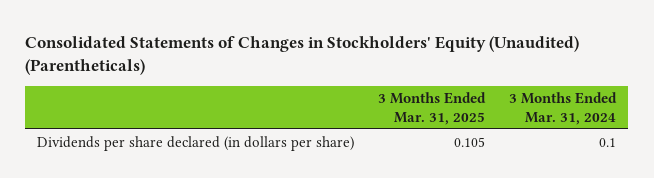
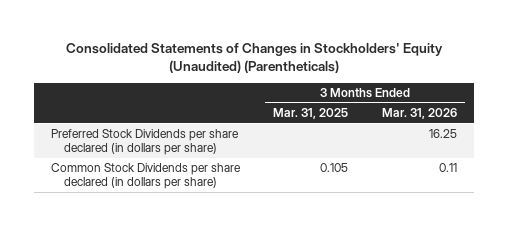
- | 3 Months Ended Mar. 31, 2025 | 3 Months Ended Mar. 31, 2024
+ | 3 Months Ended Mar. 31, 2025 | 3 Months Ended Mar. 31, 2026
- Dividends per share declared (in dollars per share) | 0.105 | 0.1
+ Preferred Stock Dividends per share declared (in dollars per share) | | 16.25
+ Common Stock Dividends per share declared (in dollars per share) | 0.105 | 0.11

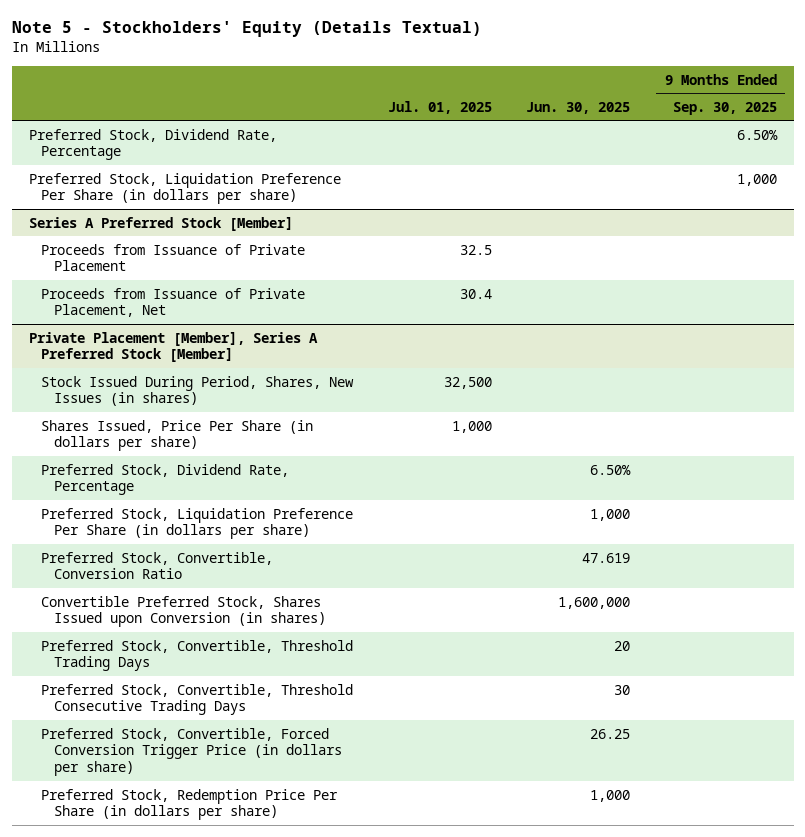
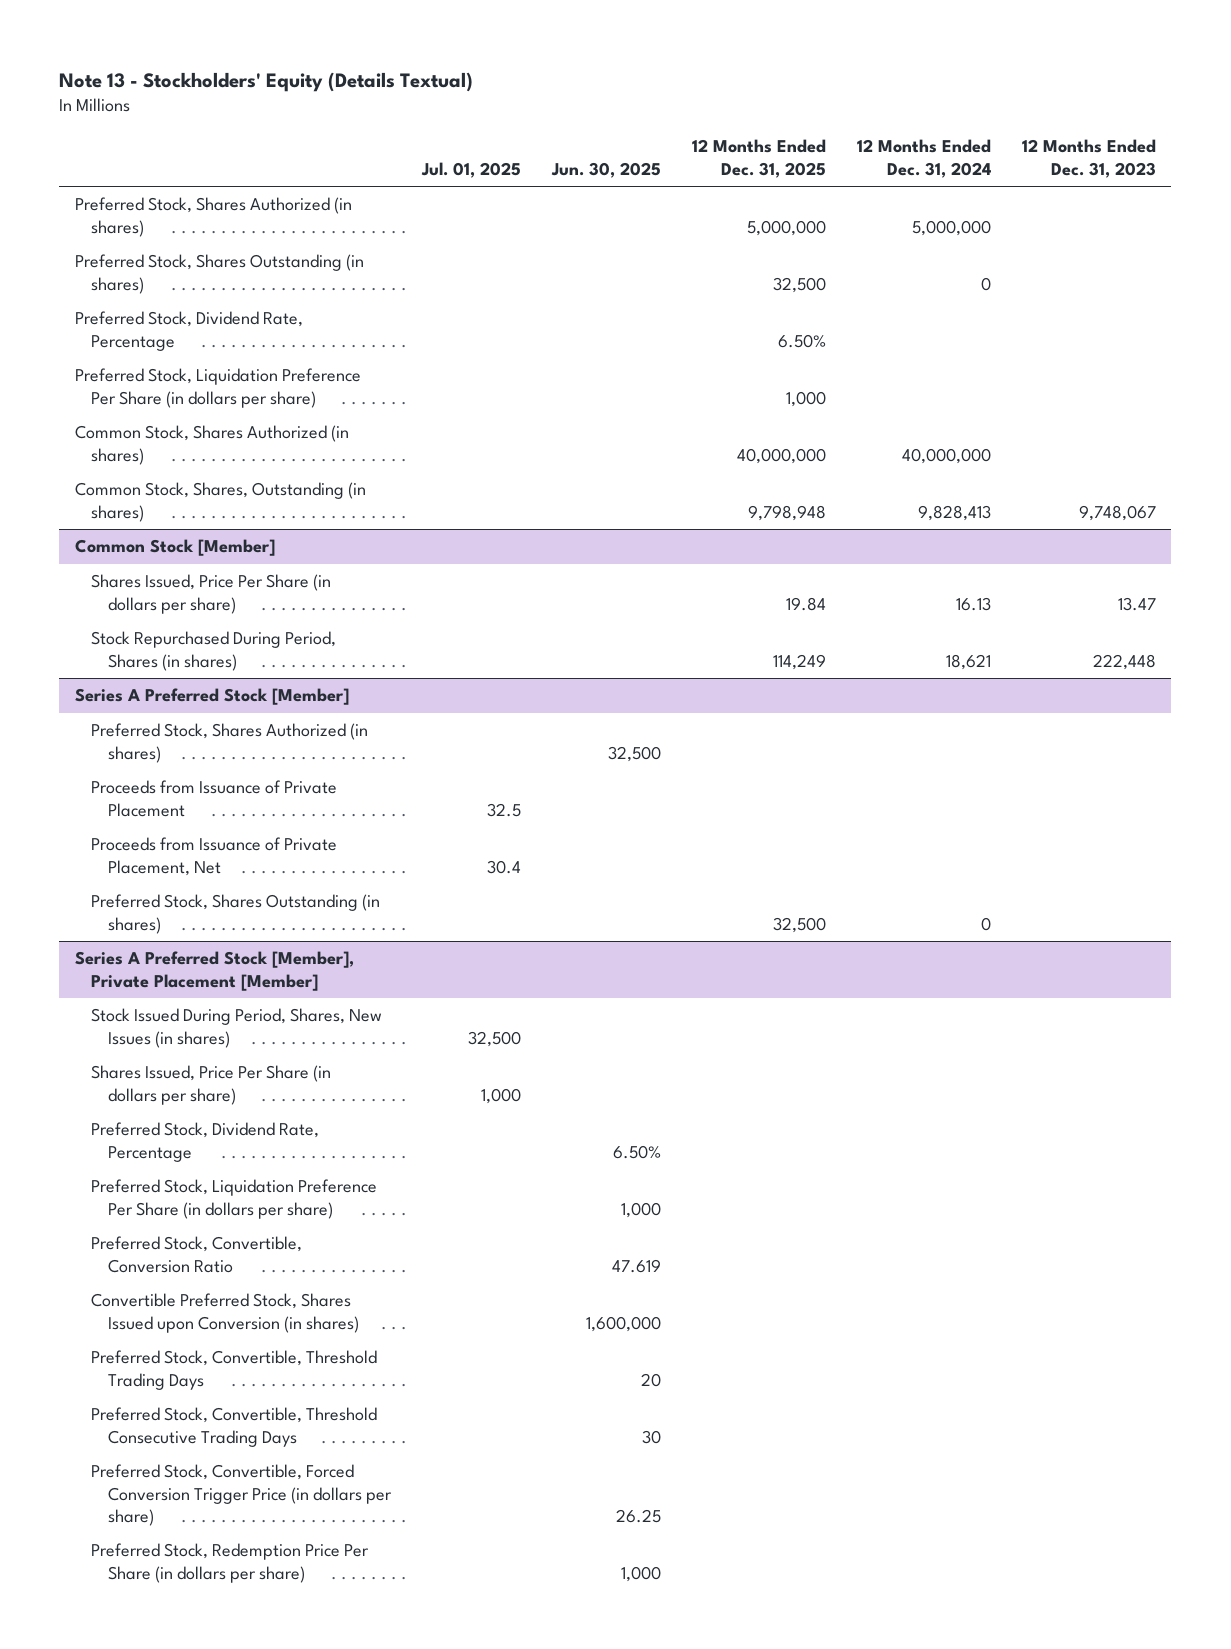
- Note 5 - Stockholders' Equity (Details Textual)
+ Note 13 - Stockholders' Equity (Details Textual)
- | Jul. 01, 2025 | Jun. 30, 2025 | 9 Months Ended Sep. 30, 2025
+ | Jul. 01, 2025 | Jun. 30, 2025 | 12 Months Ended Dec. 31, 2025 | 12 Months Ended Dec. 31, 2024 | 12 Months Ended Dec. 31, 2023
+ Preferred Stock, Shares Authorized (in shares) | | | 5,000,000 | 5,000,000 |
+ Preferred Stock, Shares Outstanding (in shares) | | | 32,500 | 0 |
+ Common Stock, Shares Authorized (in shares) | | | 40,000,000 | 40,000,000 |
+ Common Stock, Shares, Outstanding (in shares) | | | 9,798,948 | 9,828,413 | 9,748,067
+ Common Stock [Member]
+ Shares Issued, Price Per Share (in dollars per share) | | | 19.84 | 16.13 | 13.47
+ Stock Repurchased During Period, Shares (in shares) | | | 114,249 | 18,621 | 222,448
@ Series A Preferred Stock [Member]
+ Preferred Stock, Shares Authorized (in shares) | | 32,500 | | |
- Private Placement [Member], Series A Preferred Stock [Member]
@ Series A Preferred Stock [Member]
+ Preferred Stock, Shares Outstanding (in shares) | | | 32,500 | 0 |
+ Series A Preferred Stock [Member], Private Placement [Member]

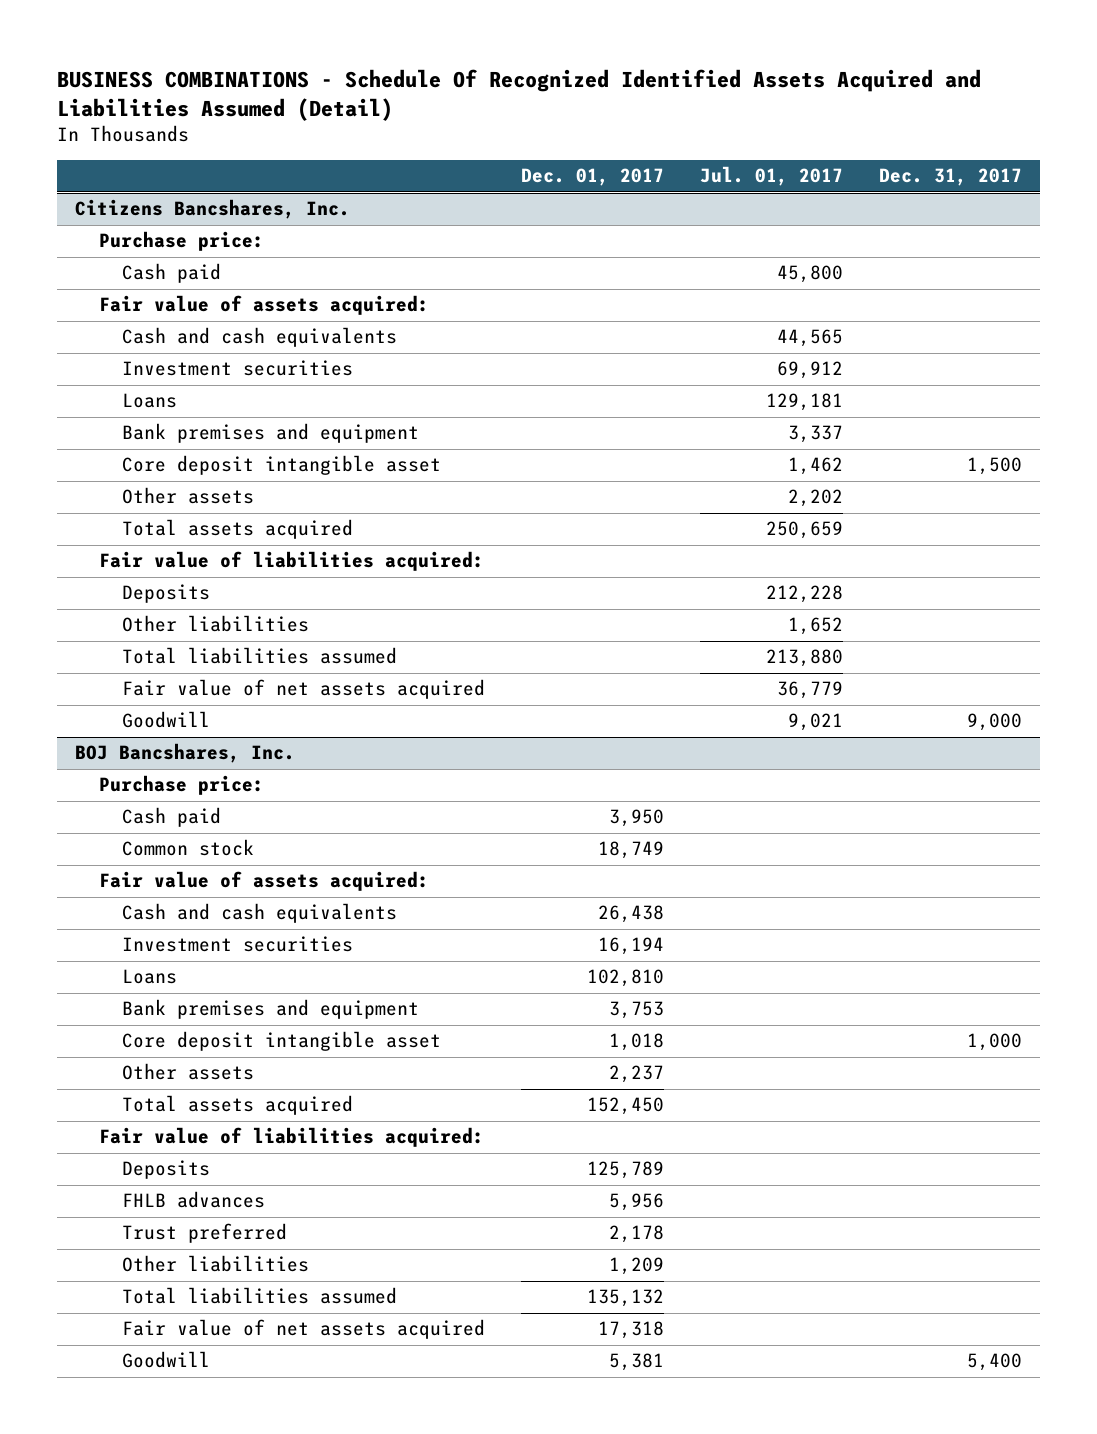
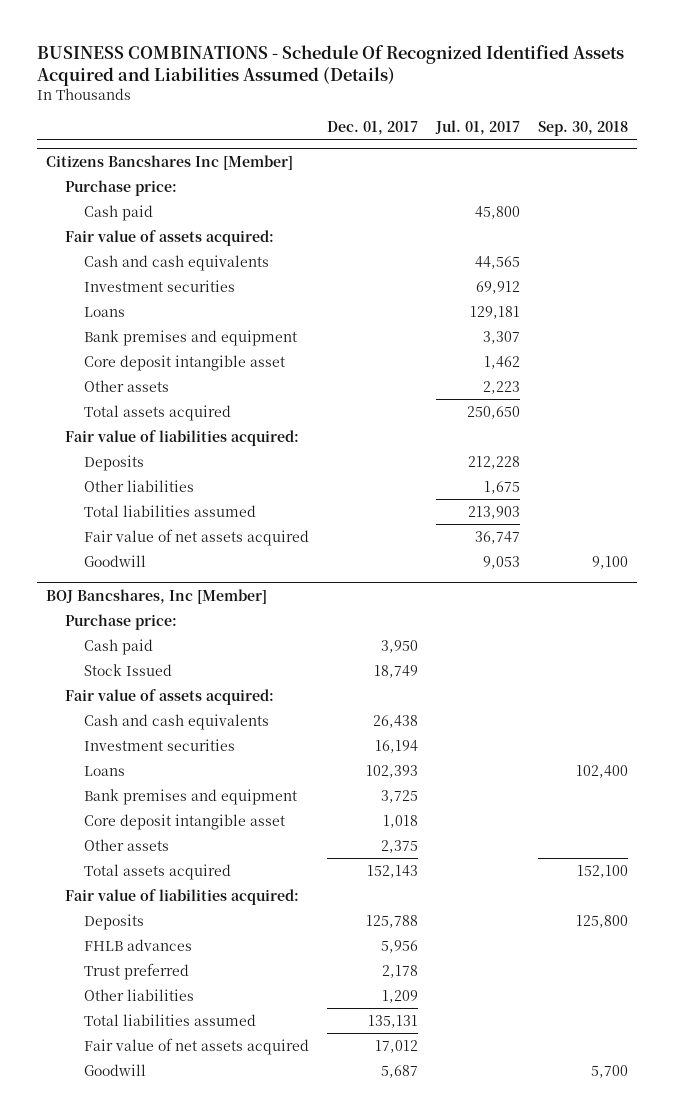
- BUSINESS COMBINATIONS - Schedule Of Recognized Identified Assets Acquired and Liabilities Assumed (Detail)
+ BUSINESS COMBINATIONS - Schedule Of Recognized Identified Assets Acquired and Liabilities Assumed (Details)
- | Dec. 01, 2017 | Jul. 01, 2017 | Dec. 31, 2017
+ | Dec. 01, 2017 | Jul. 01, 2017 | Sep. 30, 2018
- Citizens Bancshares, Inc.
+ Citizens Bancshares Inc [Member]
- Bank premises and equipment | | 3,337 |
+ Bank premises and equipment | | 3,307 |
- Other assets | | 2,202 |
- Total assets acquired | | 250,659 |
+ Other assets | | 2,223 |
+ Total assets acquired | | 250,650 |
- Other liabilities | | 1,652 |
- Total liabilities assumed | | 213,880 |
- Fair value of net assets acquired | | 36,779 |
- Goodwill | | 9,021 | 9,000
- BOJ Bancshares, Inc.
+ Other liabilities | | 1,675 |
+ Total liabilities assumed | | 213,903 |
+ Fair value of net assets acquired | | 36,747 |
+ Goodwill | | 9,053 | 9,100
+ BOJ Bancshares, Inc [Member]
- Common stock | 18,749 | |
+ Stock Issued | 18,749 | |
- Loans | 102,810 | |
- Bank premises and equipment | 3,753 | |
+ Loans | 102,393 | | 102,400
+ Bank premises and equipment | 3,725 | |
- Other assets | 2,237 | |
- Total assets acquired | 152,450 | |
+ Other assets | 2,375 | |
+ Total assets acquired | 152,143 | | 152,100
- Deposits | 125,789 | |
+ Deposits | 125,788 | | 125,800
- Total liabilities assumed | 135,132 | |
- Fair value of net assets acquired | 17,318 | |
- Goodwill | 5,381 | | 5,400
+ Total liabilities assumed | 135,131 | |
+ Fair value of net assets acquired | 17,012 | |
+ Goodwill | 5,687 | | 5,700

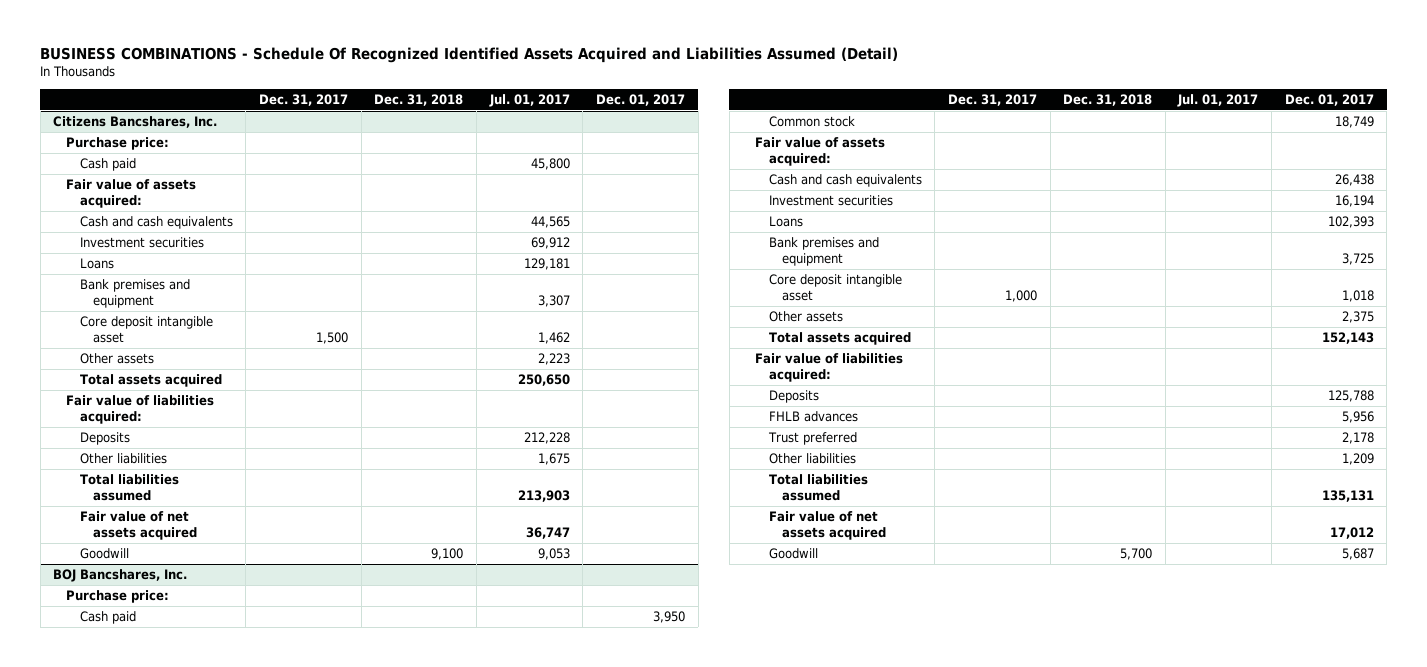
- BUSINESS COMBINATIONS - Schedule Of Recognized Identified Assets Acquired and Liabilities Assumed (Details)
+ BUSINESS COMBINATIONS - Schedule Of Recognized Identified Assets Acquired and Liabilities Assumed (Detail)
- | Dec. 01, 2017 | Jul. 01, 2017 | Sep. 30, 2018
+ | Dec. 31, 2017 | Dec. 31, 2018 | Jul. 01, 2017 | Dec. 01, 2017
- Citizens Bancshares Inc [Member]
+ Citizens Bancshares, Inc.
- BOJ Bancshares, Inc [Member]
+ BOJ Bancshares, Inc.
- Stock Issued | 18,749 | |
+ Common stock | | | | 18,749

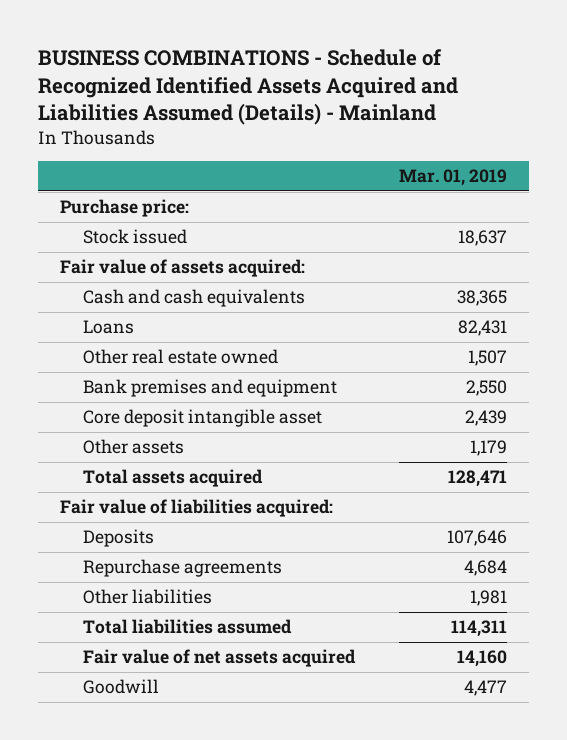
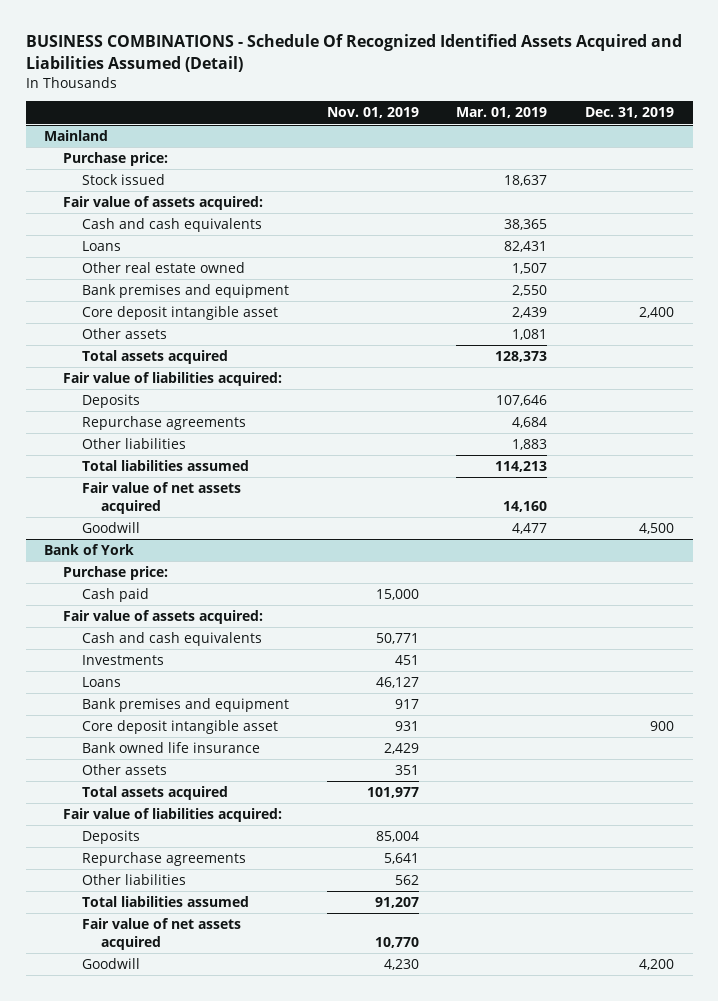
- BUSINESS COMBINATIONS - Schedule of Recognized Identified Assets Acquired and Liabilities Assumed (Details) - Mainland
+ BUSINESS COMBINATIONS - Schedule Of Recognized Identified Assets Acquired and Liabilities Assumed (Detail)
- | Mar. 01, 2019
+ | Nov. 01, 2019 | Mar. 01, 2019 | Dec. 31, 2019
+ Mainland
- Other assets | 1,179
- Total assets acquired | 128,471
+ Other assets | | 1,081 |
+ Total assets acquired | | 128,373 |
- Other liabilities | 1,981
- Total liabilities assumed | 114,311
+ Other liabilities | | 1,883 |
+ Total liabilities assumed | | 114,213 |
+ Bank of York
+ Purchase price:
+ Cash paid | 15,000 | |
+ Fair value of assets acquired:
+ Cash and cash equivalents | 50,771 | |
+ Investments | 451 | |
+ Loans | 46,127 | |
+ Bank premises and equipment | 917 | |
+ Core deposit intangible asset | 931 | | 900
+ Bank owned life insurance | 2,429 | |
+ Other assets | 351 | |
+ Total assets acquired | 101,977 | |
+ Fair value of liabilities acquired:
+ Deposits | 85,004 | |
+ Repurchase agreements | 5,641 | |
+ Other liabilities | 562 | |
+ Total liabilities assumed | 91,207 | |
+ Fair value of net assets acquired | 10,770 | |
+ Goodwill | 4,230 | | 4,200

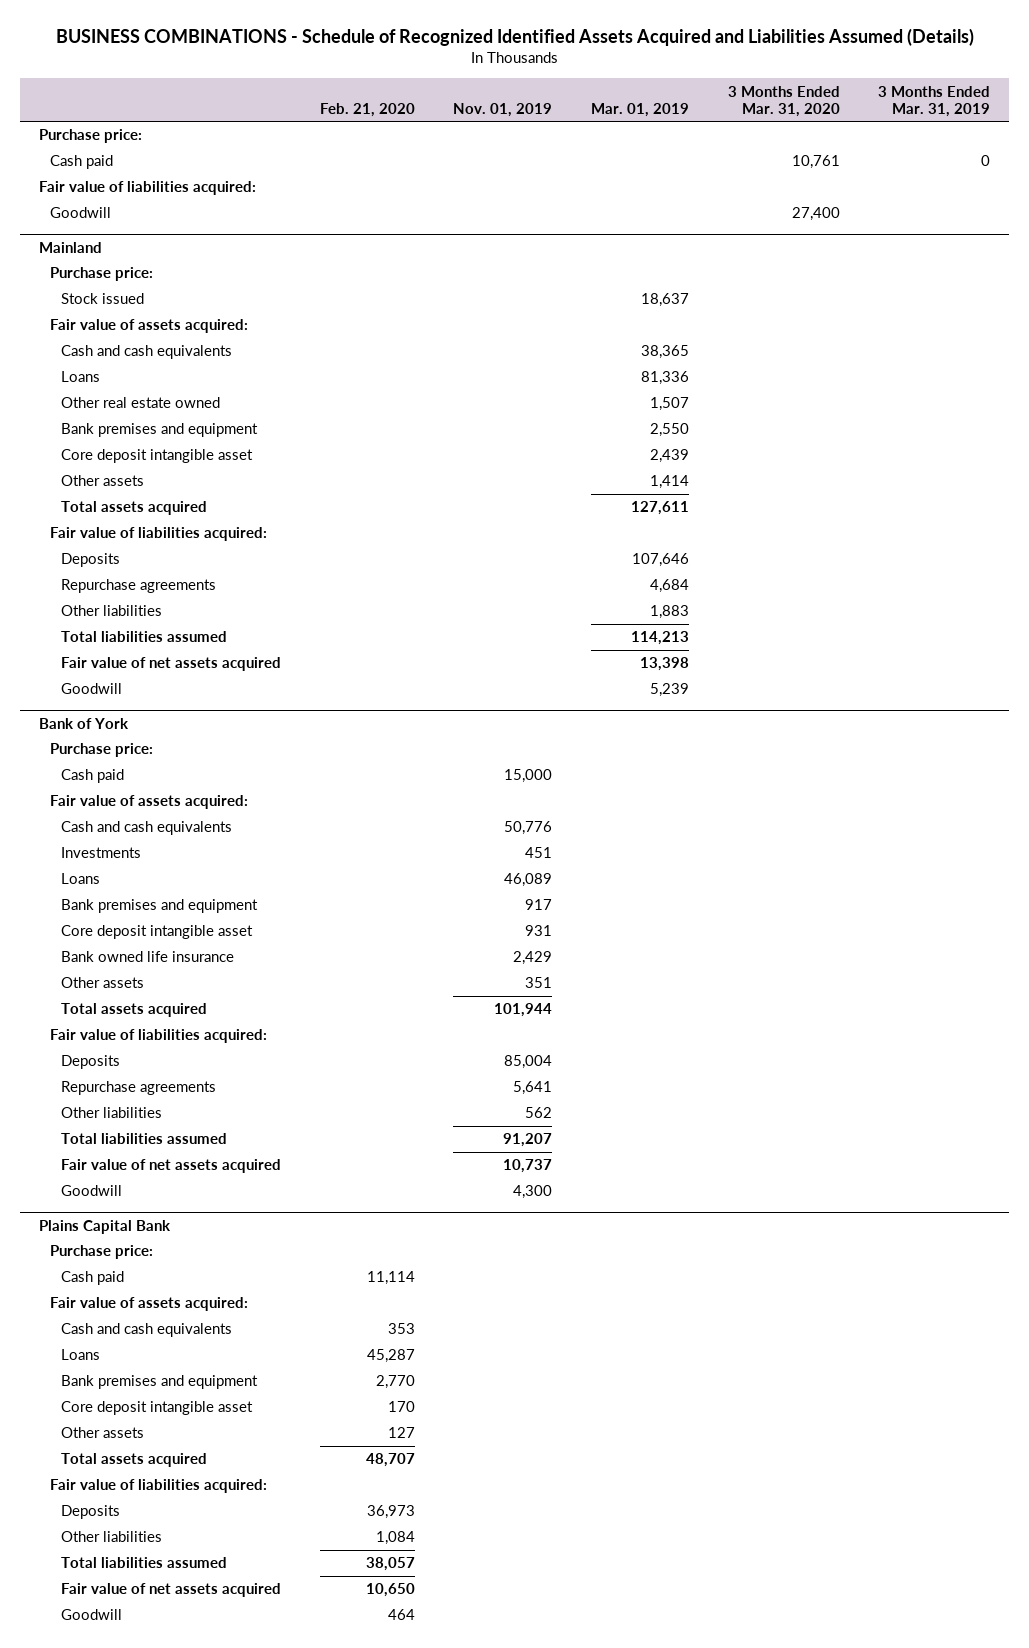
- BUSINESS COMBINATIONS - Schedule Of Recognized Identified Assets Acquired and Liabilities Assumed (Detail)
+ BUSINESS COMBINATIONS - Schedule of Recognized Identified Assets Acquired and Liabilities Assumed (Details)
- | Nov. 01, 2019 | Mar. 01, 2019 | Dec. 31, 2019
+ | Feb. 21, 2020 | Nov. 01, 2019 | Mar. 01, 2019 | 3 Months Ended Mar. 31, 2020 | 3 Months Ended Mar. 31, 2019
+ Purchase price:
+ Cash paid | | | | 10,761 | 0
+ Fair value of liabilities acquired:
+ Goodwill | | | | 27,400 |
@ Mainland
- Loans | | 82,431 |
+ Loans | | | 81,336 | |
- Other assets | | 1,081 |
- Total assets acquired | | 128,373 |
+ Other assets | | | 1,414 | |
+ Total assets acquired | | | 127,611 | |
- Fair value of net assets acquired | | 14,160 |
- Goodwill | | 4,477 | 4,500
+ Fair value of net assets acquired | | | 13,398 | |
+ Goodwill | | | 5,239 | |
@ Bank of York
- Cash and cash equivalents | 50,771 | |
+ Cash and cash equivalents | | 50,776 | | |
- Loans | 46,127 | |
+ Loans | | 46,089 | | |
- Total assets acquired | 101,977 | |
+ Total assets acquired | | 101,944 | | |
- Fair value of net assets acquired | 10,770 | |
- Goodwill | 4,230 | | 4,200
+ Fair value of net assets acquired | | 10,737 | | |
+ Goodwill | | 4,300 | | |
+ Plains Capital Bank
+ Purchase price:
+ Cash paid | 11,114 | | | |
+ Fair value of assets acquired:
+ Cash and cash equivalents | 353 | | | |
+ Loans | 45,287 | | | |
+ Bank premises and equipment | 2,770 | | | |
+ Core deposit intangible asset | 170 | | | |
+ Other assets | 127 | | | |
+ Total assets acquired | 48,707 | | | |
+ Fair value of liabilities acquired:
+ Deposits | 36,973 | | | |
+ Other liabilities | 1,084 | | | |
+ Total liabilities assumed | 38,057 | | | |
+ Fair value of net assets acquired | 10,650 | | | |
+ Goodwill | 464 | | | |

